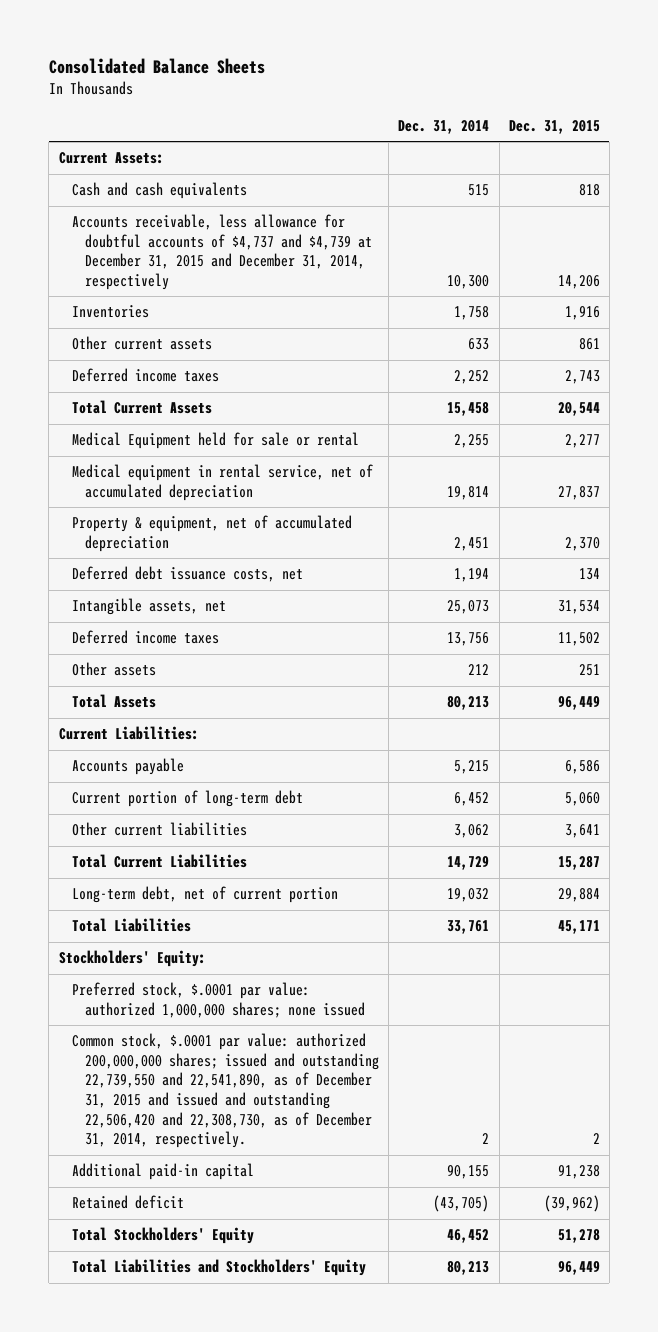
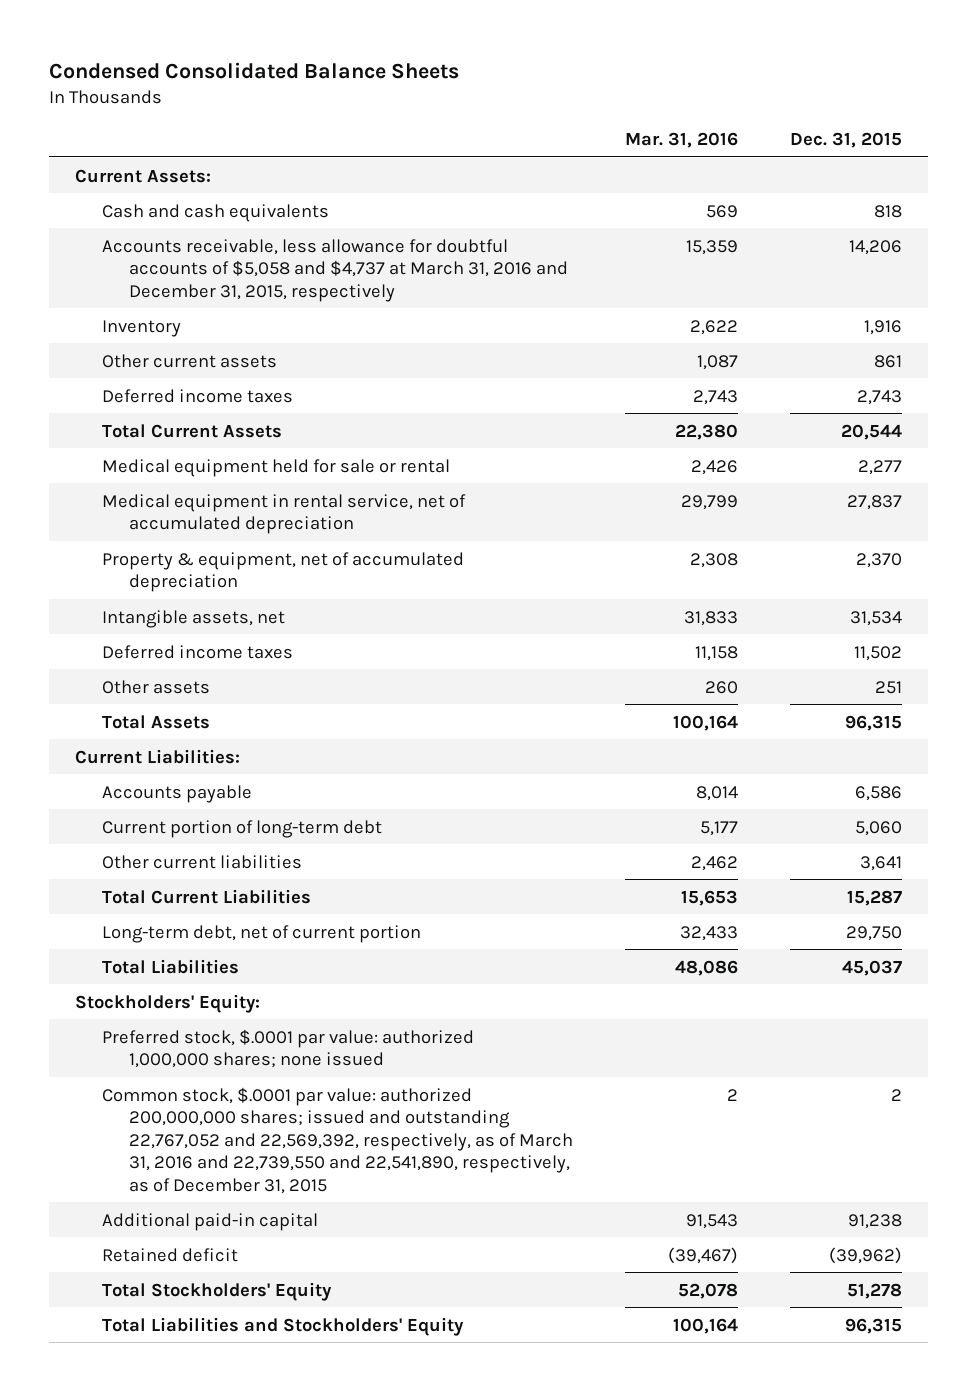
- Consolidated Balance Sheets
+ Condensed Consolidated Balance Sheets
- | Dec. 31, 2014 | Dec. 31, 2015
+ | Mar. 31, 2016 | Dec. 31, 2015
- Accounts receivable, less allowance for doubtful accounts of $4,737 and $4,739 at December 31, 2015 and December 31, 2014, respectively | 10,300 | 14,206
- Inventories | 1,758 | 1,916
+ Accounts receivable, less allowance for doubtful accounts of $5,058 and $4,737 at March 31, 2016 and December 31, 2015, respectively | 15,359 | 14,206
+ Inventory | 2,622 | 1,916
- Medical Equipment held for sale or rental | 2,255 | 2,277
+ Medical equipment held for sale or rental | 2,426 | 2,277
- Deferred debt issuance costs, net | 1,194 | 134
- Total Assets | 80,213 | 96,449
+ Total Assets | 100,164 | 96,315
- Long-term debt, net of current portion | 19,032 | 29,884
- Total Liabilities | 33,761 | 45,171
+ Long-term debt, net of current portion | 32,433 | 29,750
+ Total Liabilities | 48,086 | 45,037
- Common stock, $.0001 par value: authorized 200,000,000 shares; issued and outstanding 22,739,550 and 22,541,890, as of December 31, 2015 and issued and outstanding 22,506,420 and 22,308,730, as of December 31, 2014, respectively. | 2 | 2
+ Common stock, $.0001 par value: authorized 200,000,000 shares; issued and outstanding 22,767,052 and 22,569,392, respectively, as of March 31, 2016 and 22,739,550 and 22,541,890, respectively, as of December 31, 2015 | 2 | 2
- Total Liabilities and Stockholders' Equity | 80,213 | 96,449
+ Total Liabilities and Stockholders' Equity | 100,164 | 96,315

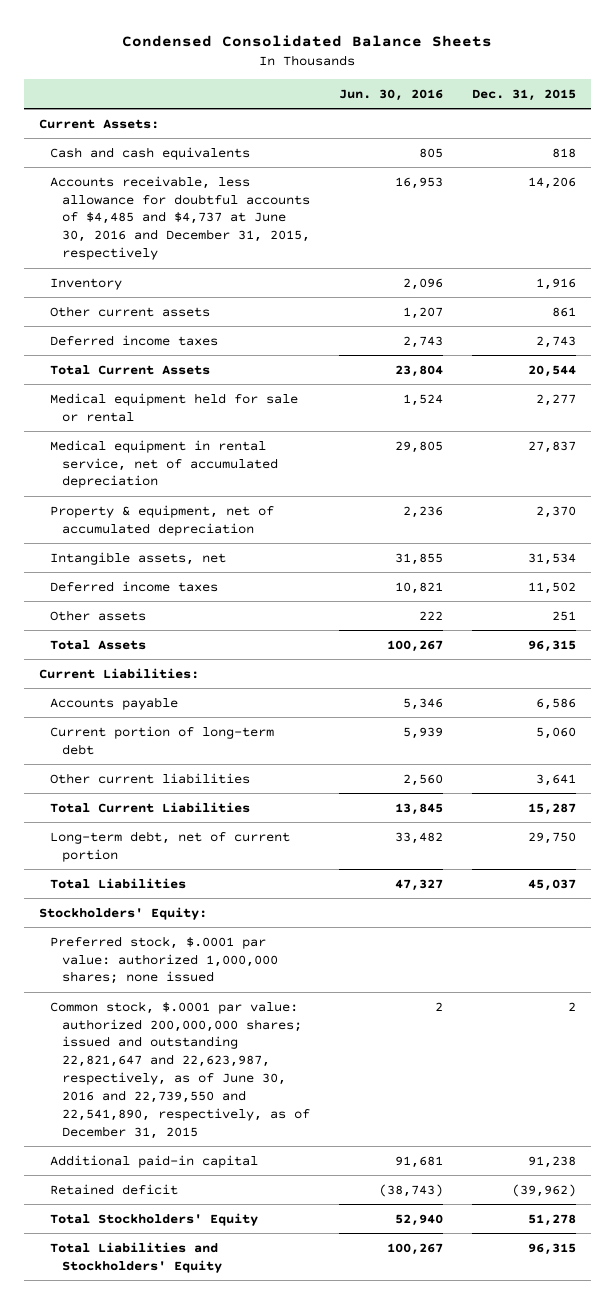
- | Mar. 31, 2016 | Dec. 31, 2015
+ | Jun. 30, 2016 | Dec. 31, 2015
- Accounts receivable, less allowance for doubtful accounts of $5,058 and $4,737 at March 31, 2016 and December 31, 2015, respectively | 15,359 | 14,206
+ Accounts receivable, less allowance for doubtful accounts of $4,485 and $4,737 at June 30, 2016 and December 31, 2015, respectively | 16,953 | 14,206
- Common stock, $.0001 par value: authorized 200,000,000 shares; issued and outstanding 22,767,052 and 22,569,392, respectively, as of March 31, 2016 and 22,739,550 and 22,541,890, respectively, as of December 31, 2015 | 2 | 2
+ Common stock, $.0001 par value: authorized 200,000,000 shares; issued and outstanding 22,821,647 and 22,623,987, respectively, as of June 30, 2016 and 22,739,550 and 22,541,890, respectively, as of December 31, 2015 | 2 | 2

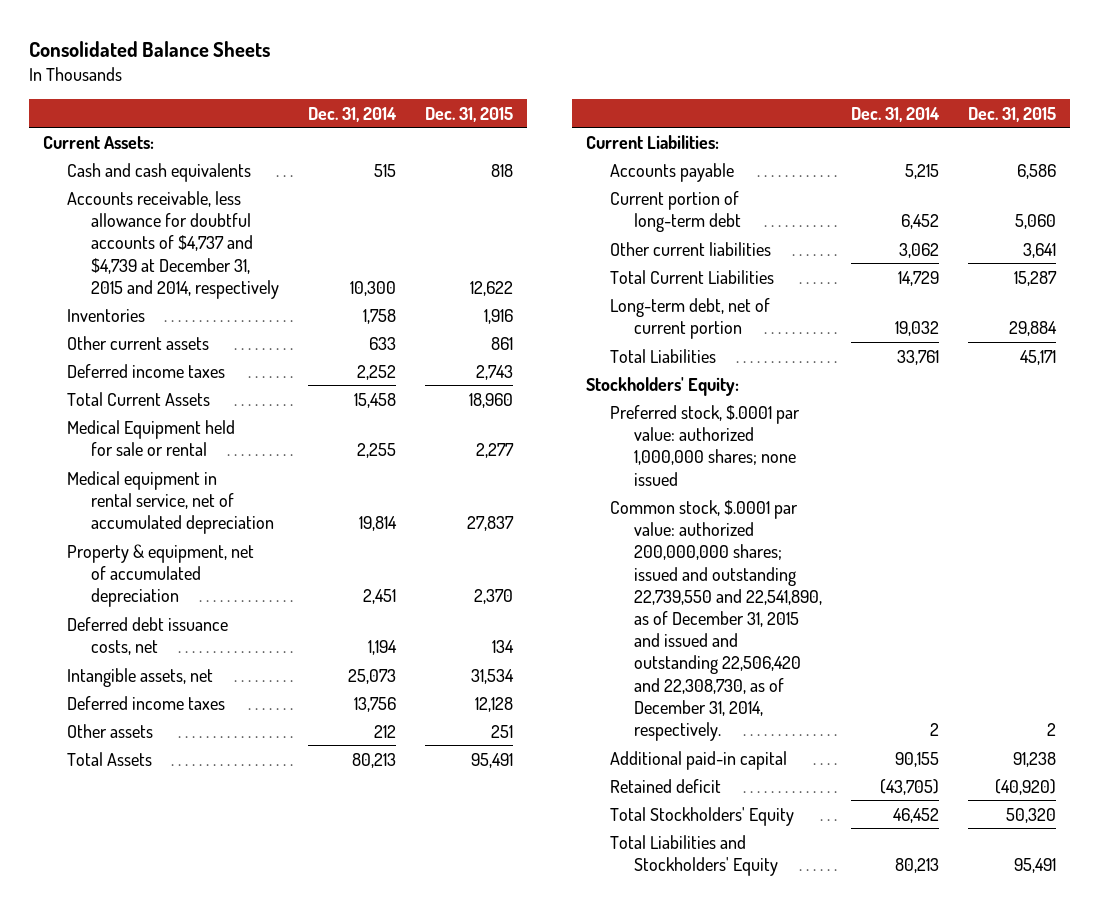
- Condensed Consolidated Balance Sheets
+ Consolidated Balance Sheets
- | Jun. 30, 2016 | Dec. 31, 2015
+ | Dec. 31, 2014 | Dec. 31, 2015
- Accounts receivable, less allowance for doubtful accounts of $4,485 and $4,737 at June 30, 2016 and December 31, 2015, respectively | 16,953 | 14,206
- Inventory | 2,096 | 1,916
+ Accounts receivable, less allowance for doubtful accounts of $4,737 and $4,739 at December 31, 2015 and 2014, respectively | 10,300 | 12,622
+ Inventories | 1,758 | 1,916
- Total Current Assets | 23,804 | 20,544
- Medical equipment held for sale or rental | 1,524 | 2,277
+ Total Current Assets | 15,458 | 18,960
+ Medical Equipment held for sale or rental | 2,255 | 2,277
+ Deferred debt issuance costs, net | 1,194 | 134
- Deferred income taxes | 10,821 | 11,502
+ Deferred income taxes | 13,756 | 12,128
- Total Assets | 100,267 | 96,315
+ Total Assets | 80,213 | 95,491
- Long-term debt, net of current portion | 33,482 | 29,750
- Total Liabilities | 47,327 | 45,037
+ Long-term debt, net of current portion | 19,032 | 29,884
+ Total Liabilities | 33,761 | 45,171
- Common stock, $.0001 par value: authorized 200,000,000 shares; issued and outstanding 22,821,647 and 22,623,987, respectively, as of June 30, 2016 and 22,739,550 and 22,541,890, respectively, as of December 31, 2015 | 2 | 2
+ Common stock, $.0001 par value: authorized 200,000,000 shares; issued and outstanding 22,739,550 and 22,541,890, as of December 31, 2015 and issued and outstanding 22,506,420 and 22,308,730, as of December 31, 2014, respectively. | 2 | 2
- Retained deficit | (38,743) | (39,962)
- Total Stockholders' Equity | 52,940 | 51,278
- Total Liabilities and Stockholders' Equity | 100,267 | 96,315
+ Retained deficit | (43,705) | (40,920)
+ Total Stockholders' Equity | 46,452 | 50,320
+ Total Liabilities and Stockholders' Equity | 80,213 | 95,491

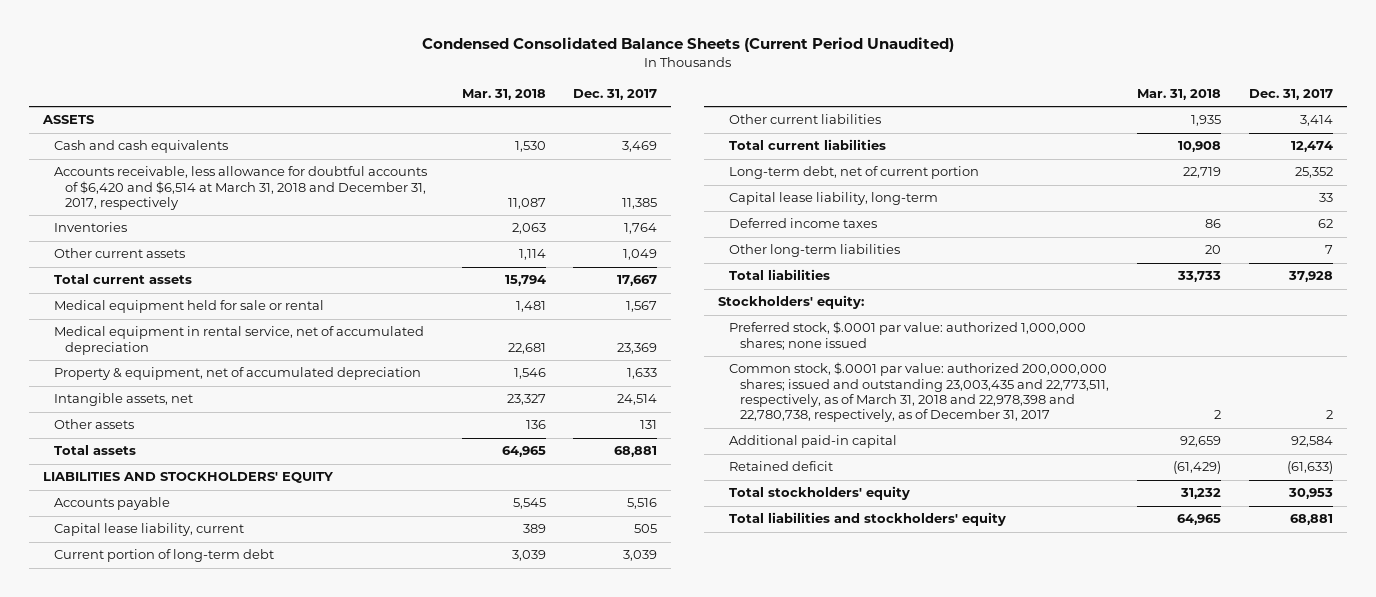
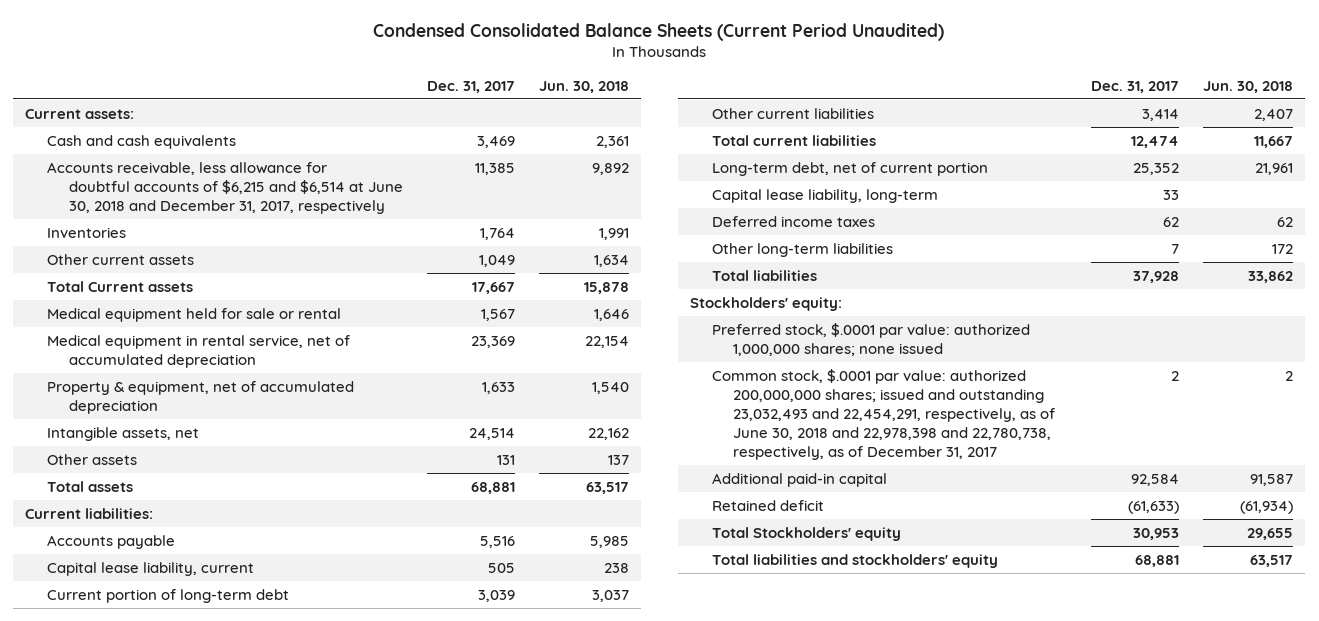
- | Mar. 31, 2018 | Dec. 31, 2017
+ | Dec. 31, 2017 | Jun. 30, 2018
- ASSETS
+ Current assets:
- Accounts receivable, less allowance for doubtful accounts of $6,420 and $6,514 at March 31, 2018 and December 31, 2017, respectively | 11,087 | 11,385
+ Accounts receivable, less allowance for doubtful accounts of $6,215 and $6,514 at June 30, 2018 and December 31, 2017, respectively | 11,385 | 9,892
- Total current assets | 15,794 | 17,667
+ Total Current assets | 17,667 | 15,878
- LIABILITIES AND STOCKHOLDERS' EQUITY
+ Current liabilities:
- Common stock, $.0001 par value: authorized 200,000,000 shares; issued and outstanding 23,003,435 and 22,773,511, respectively, as of March 31, 2018 and 22,978,398 and 22,780,738, respectively, as of December 31, 2017 | 2 | 2
+ Common stock, $.0001 par value: authorized 200,000,000 shares; issued and outstanding 23,032,493 and 22,454,291, respectively, as of June 30, 2018 and 22,978,398 and 22,780,738, respectively, as of December 31, 2017 | 2 | 2
- Total stockholders' equity | 31,232 | 30,953
+ Total Stockholders' equity | 30,953 | 29,655

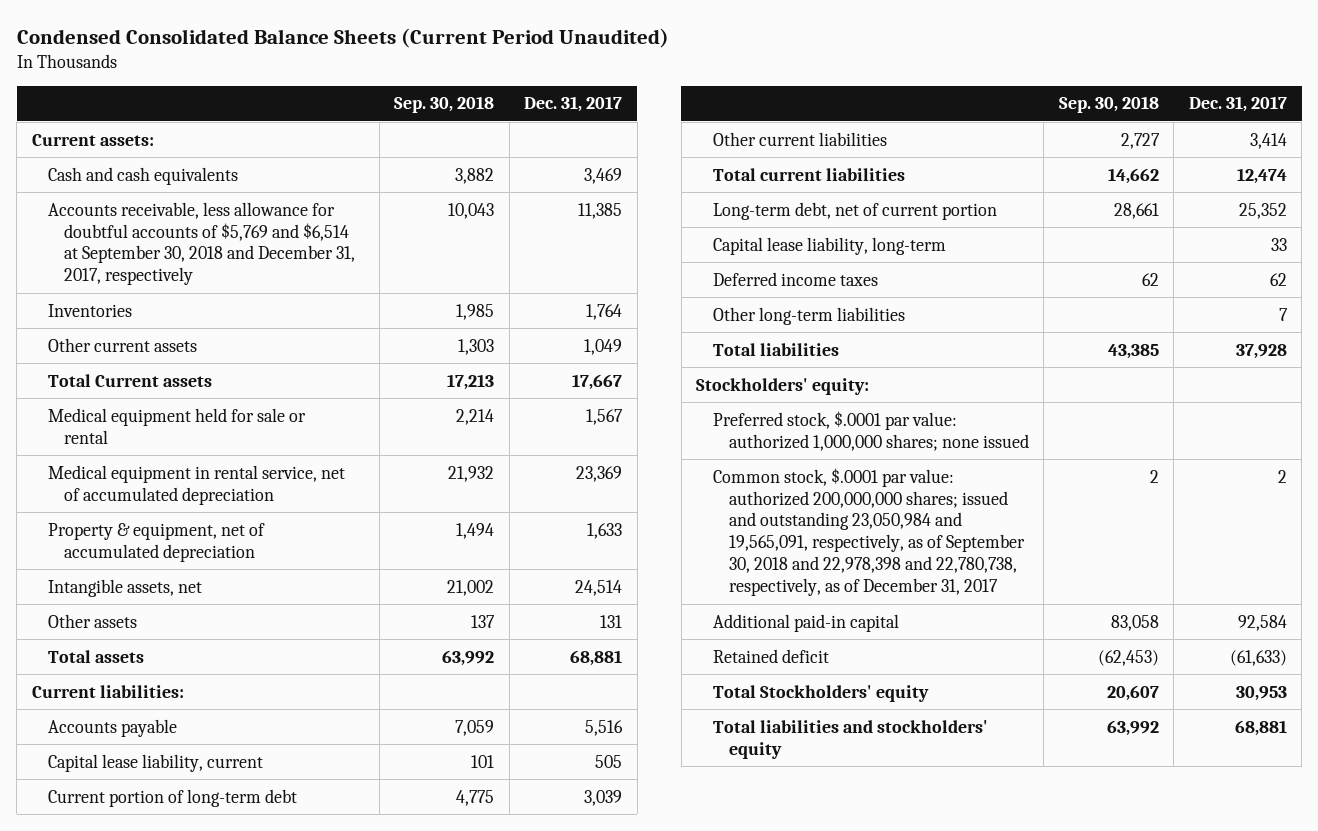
- | Dec. 31, 2017 | Jun. 30, 2018
+ | Sep. 30, 2018 | Dec. 31, 2017
- Accounts receivable, less allowance for doubtful accounts of $6,215 and $6,514 at June 30, 2018 and December 31, 2017, respectively | 11,385 | 9,892
+ Accounts receivable, less allowance for doubtful accounts of $5,769 and $6,514 at September 30, 2018 and December 31, 2017, respectively | 10,043 | 11,385
- Common stock, $.0001 par value: authorized 200,000,000 shares; issued and outstanding 23,032,493 and 22,454,291, respectively, as of June 30, 2018 and 22,978,398 and 22,780,738, respectively, as of December 31, 2017 | 2 | 2
+ Common stock, $.0001 par value: authorized 200,000,000 shares; issued and outstanding 23,050,984 and 19,565,091, respectively, as of September 30, 2018 and 22,978,398 and 22,780,738, respectively, as of December 31, 2017 | 2 | 2

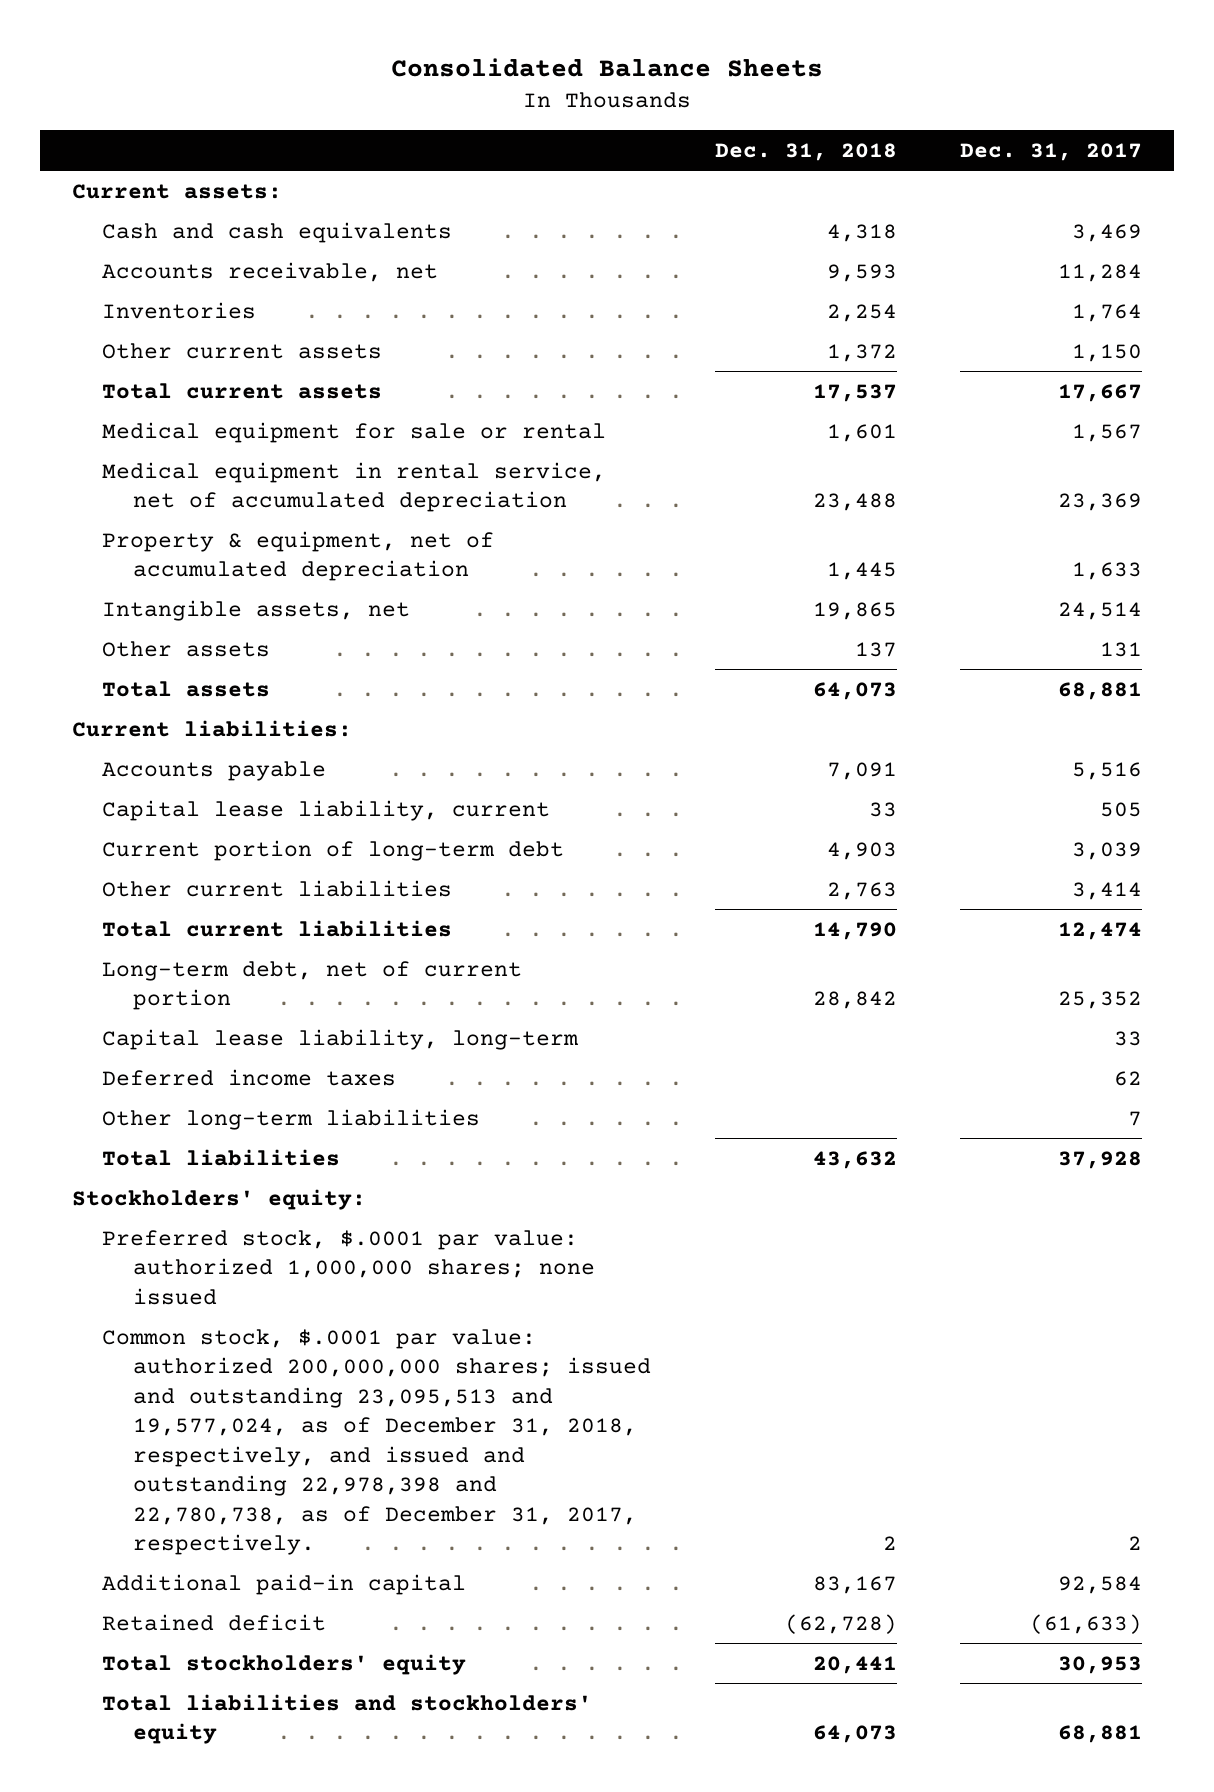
- Condensed Consolidated Balance Sheets (Current Period Unaudited)
+ Consolidated Balance Sheets
- | Sep. 30, 2018 | Dec. 31, 2017
+ | Dec. 31, 2018 | Dec. 31, 2017
- Accounts receivable, less allowance for doubtful accounts of $5,769 and $6,514 at September 30, 2018 and December 31, 2017, respectively | 10,043 | 11,385
+ Accounts receivable, net | 9,593 | 11,284
- Other current assets | 1,303 | 1,049
- Total Current assets | 17,213 | 17,667
- Medical equipment held for sale or rental | 2,214 | 1,567
+ Other current assets | 1,372 | 1,150
+ Total current assets | 17,537 | 17,667
+ Medical equipment for sale or rental | 1,601 | 1,567
- Common stock, $.0001 par value: authorized 200,000,000 shares; issued and outstanding 23,050,984 and 19,565,091, respectively, as of September 30, 2018 and 22,978,398 and 22,780,738, respectively, as of December 31, 2017 | 2 | 2
+ Common stock, $.0001 par value: authorized 200,000,000 shares; issued and outstanding 23,095,513 and 19,577,024, as of December 31, 2018, respectively, and issued and outstanding 22,978,398 and 22,780,738, as of December 31, 2017, respectively. | 2 | 2
- Total Stockholders' equity | 20,607 | 30,953
+ Total stockholders' equity | 20,441 | 30,953

